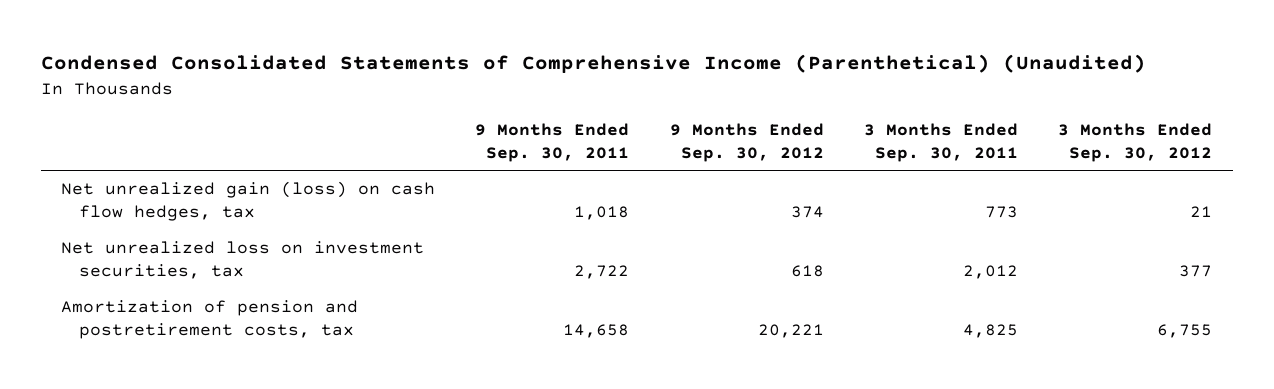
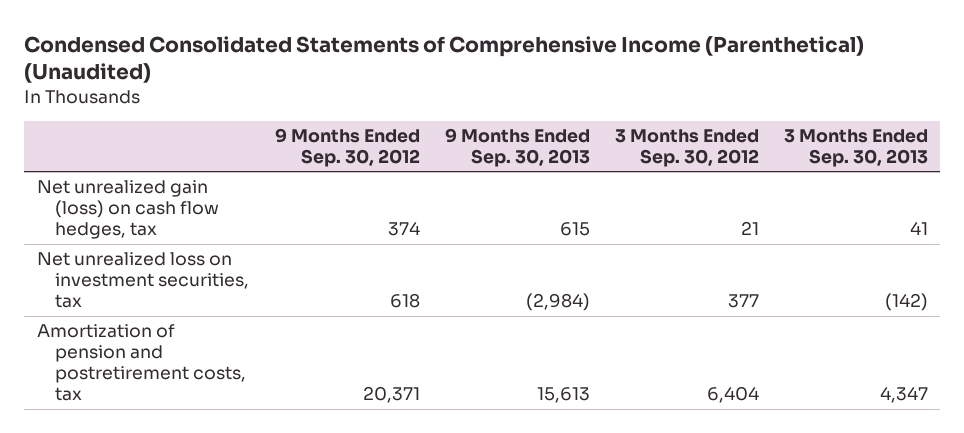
- | 9 Months Ended Sep. 30, 2011 | 9 Months Ended Sep. 30, 2012 | 3 Months Ended Sep. 30, 2011 | 3 Months Ended Sep. 30, 2012
+ | 9 Months Ended Sep. 30, 2012 | 9 Months Ended Sep. 30, 2013 | 3 Months Ended Sep. 30, 2012 | 3 Months Ended Sep. 30, 2013
- Amortization of pension and postretirement costs, tax | 14,658 | 20,221 | 4,825 | 6,755
+ Amortization of pension and postretirement costs, tax | 20,371 | 15,613 | 6,404 | 4,347

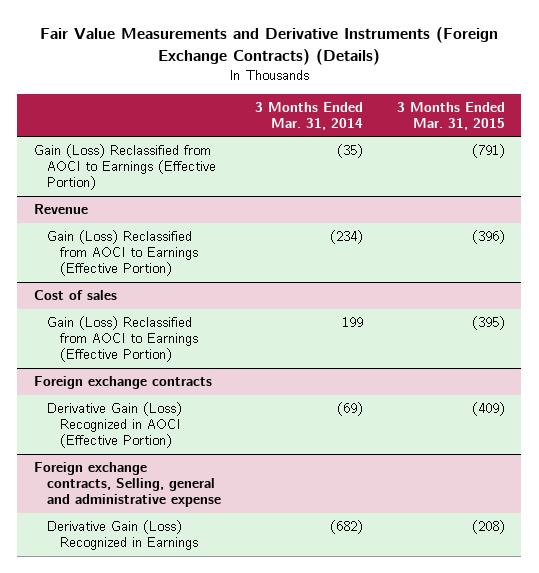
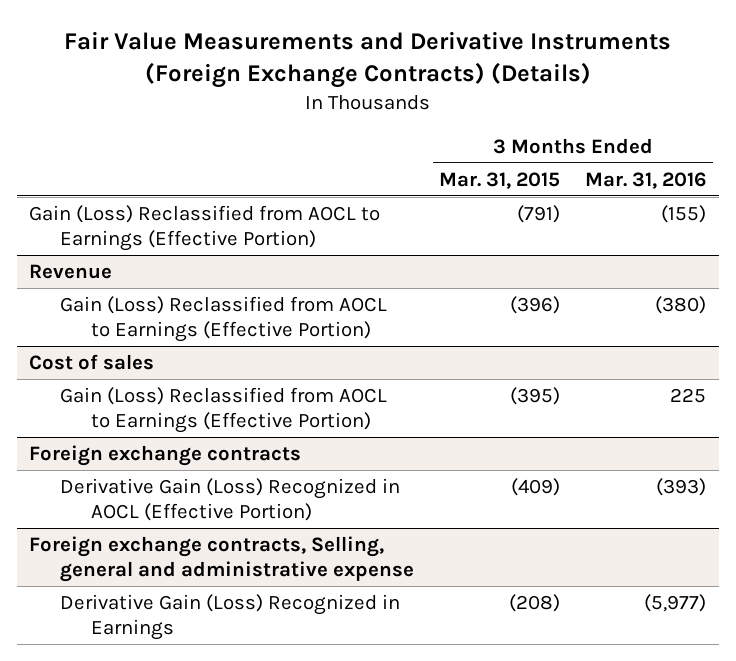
- | 3 Months Ended Mar. 31, 2014 | 3 Months Ended Mar. 31, 2015
+ | 3 Months Ended Mar. 31, 2015 | 3 Months Ended Mar. 31, 2016
- Gain (Loss) Reclassified from AOCI to Earnings (Effective Portion) | (35) | (791)
+ Gain (Loss) Reclassified from AOCL to Earnings (Effective Portion) | (791) | (155)
@ Revenue
- Gain (Loss) Reclassified from AOCI to Earnings (Effective Portion) | (234) | (396)
+ Gain (Loss) Reclassified from AOCL to Earnings (Effective Portion) | (396) | (380)
@ Cost of sales
- Gain (Loss) Reclassified from AOCI to Earnings (Effective Portion) | 199 | (395)
+ Gain (Loss) Reclassified from AOCL to Earnings (Effective Portion) | (395) | 225
@ Foreign exchange contracts
- Derivative Gain (Loss) Recognized in AOCI (Effective Portion) | (69) | (409)
+ Derivative Gain (Loss) Recognized in AOCL (Effective Portion) | (409) | (393)

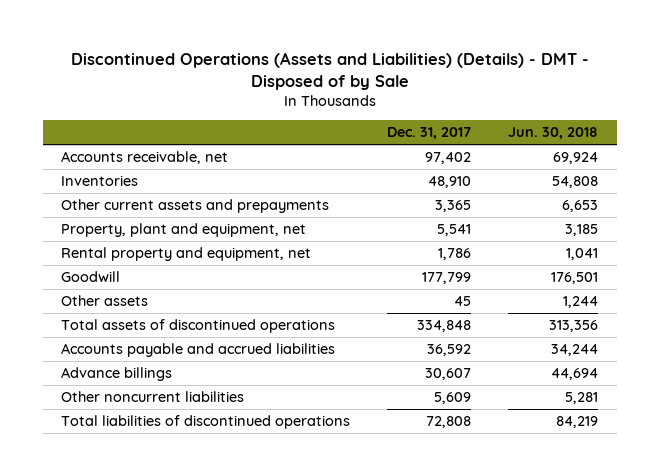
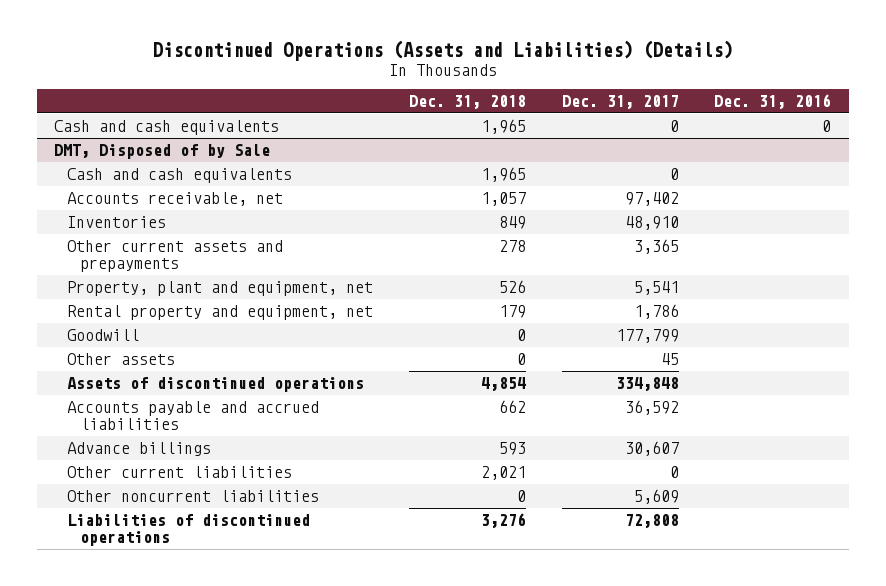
- Discontinued Operations (Assets and Liabilities) (Details) - DMT - Disposed of by Sale
+ Discontinued Operations (Assets and Liabilities) (Details)
- | Dec. 31, 2017 | Jun. 30, 2018
+ | Dec. 31, 2018 | Dec. 31, 2017 | Dec. 31, 2016
+ Cash and cash equivalents | 1,965 | 0 | 0
+ DMT, Disposed of by Sale
+ Cash and cash equivalents | 1,965 | 0 |
- Total assets of discontinued operations | 334,848 | 313,356
+ Assets of discontinued operations | 4,854 | 334,848 |
+ Other current liabilities | 2,021 | 0 |
- Total liabilities of discontinued operations | 72,808 | 84,219
+ Liabilities of discontinued operations | 3,276 | 72,808 |

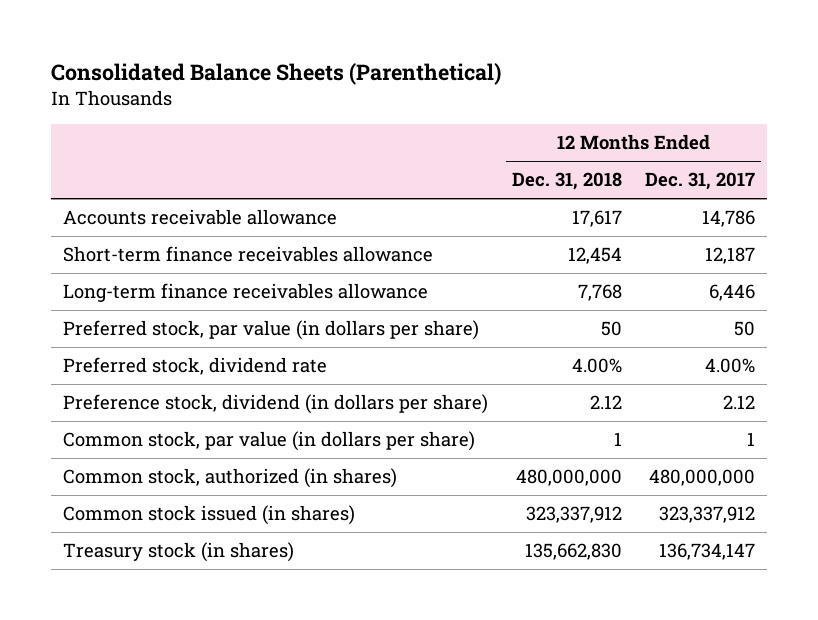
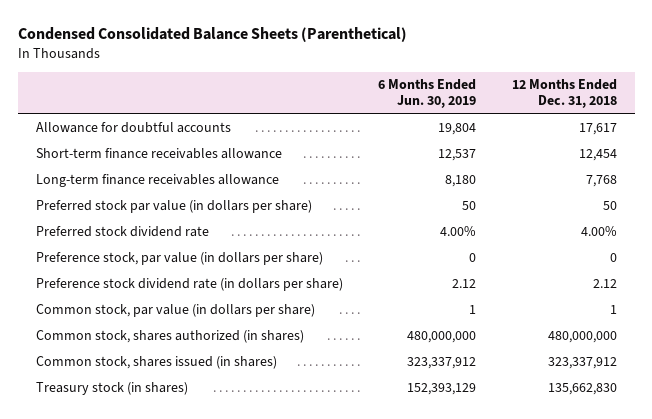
- Consolidated Balance Sheets (Parenthetical)
+ Condensed Consolidated Balance Sheets (Parenthetical)
- | 12 Months Ended Dec. 31, 2018 | 12 Months Ended Dec. 31, 2017
+ | 6 Months Ended Jun. 30, 2019 | 12 Months Ended Dec. 31, 2018
- Accounts receivable allowance | 17,617 | 14,786
+ Allowance for doubtful accounts | 19,804 | 17,617
- Preferred stock, par value (in dollars per share) | 50 | 50
- Preferred stock, dividend rate | 4.00% | 4.00%
- Preference stock, dividend (in dollars per share) | 2.12 | 2.12
+ Preferred stock par value (in dollars per share) | 50 | 50
+ Preferred stock dividend rate | 4.00% | 4.00%
+ Preference stock, par value (in dollars per share) | 0 | 0
+ Preference stock dividend rate (in dollars per share) | 2.12 | 2.12
- Common stock, authorized (in shares) | 480,000,000 | 480,000,000
- Common stock issued (in shares) | 323,337,912 | 323,337,912
+ Common stock, shares authorized (in shares) | 480,000,000 | 480,000,000
+ Common stock, shares issued (in shares) | 323,337,912 | 323,337,912

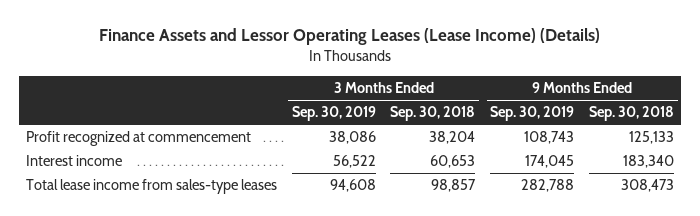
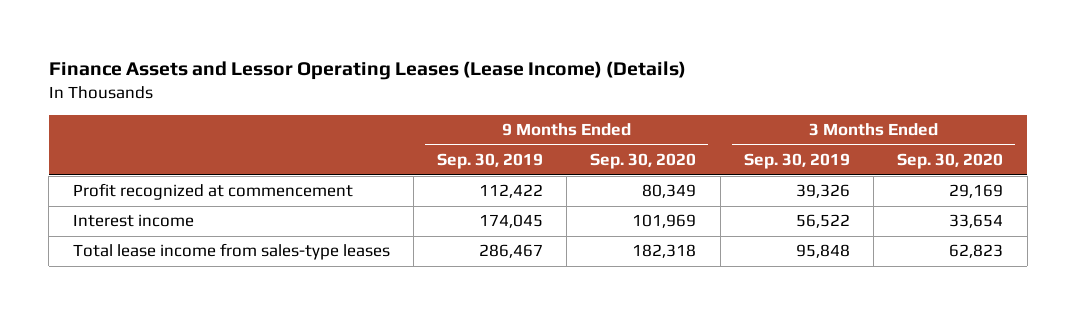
- | 3 Months Ended Sep. 30, 2019 | 3 Months Ended Sep. 30, 2018 | 9 Months Ended Sep. 30, 2019 | 9 Months Ended Sep. 30, 2018
+ | 9 Months Ended Sep. 30, 2019 | 9 Months Ended Sep. 30, 2020 | 3 Months Ended Sep. 30, 2019 | 3 Months Ended Sep. 30, 2020
- Profit recognized at commencement | 38,086 | 38,204 | 108,743 | 125,133
+ Profit recognized at commencement | 112,422 | 80,349 | 39,326 | 29,169
- Total lease income from sales-type leases | 94,608 | 98,857 | 282,788 | 308,473
+ Total lease income from sales-type leases | 286,467 | 182,318 | 95,848 | 62,823

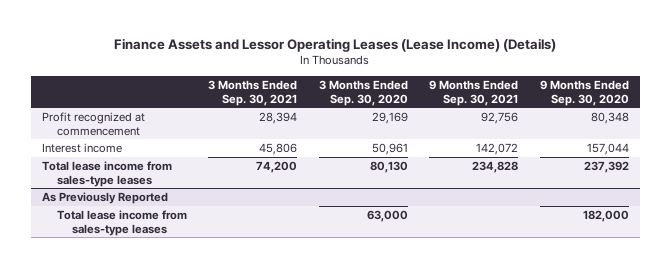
- | 9 Months Ended Sep. 30, 2019 | 9 Months Ended Sep. 30, 2020 | 3 Months Ended Sep. 30, 2019 | 3 Months Ended Sep. 30, 2020
+ | 3 Months Ended Sep. 30, 2021 | 3 Months Ended Sep. 30, 2020 | 9 Months Ended Sep. 30, 2021 | 9 Months Ended Sep. 30, 2020
- Profit recognized at commencement | 112,422 | 80,349 | 39,326 | 29,169
- Interest income | 174,045 | 101,969 | 56,522 | 33,654
- Total lease income from sales-type leases | 286,467 | 182,318 | 95,848 | 62,823
+ Profit recognized at commencement | 28,394 | 29,169 | 92,756 | 80,348
+ Interest income | 45,806 | 50,961 | 142,072 | 157,044
+ Total lease income from sales-type leases | 74,200 | 80,130 | 234,828 | 237,392
+ As Previously Reported
+ Total lease income from sales-type leases | | 63,000 | | 182,000

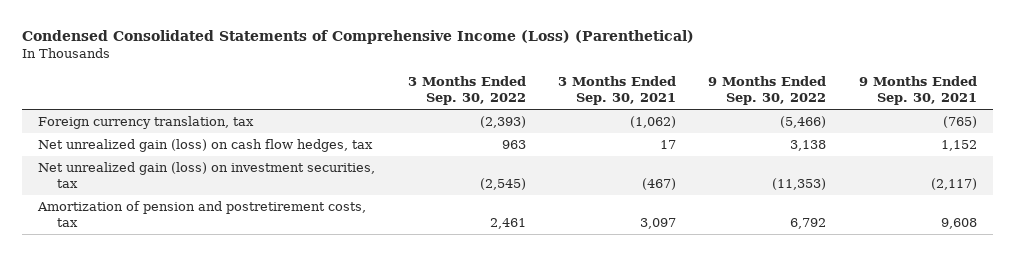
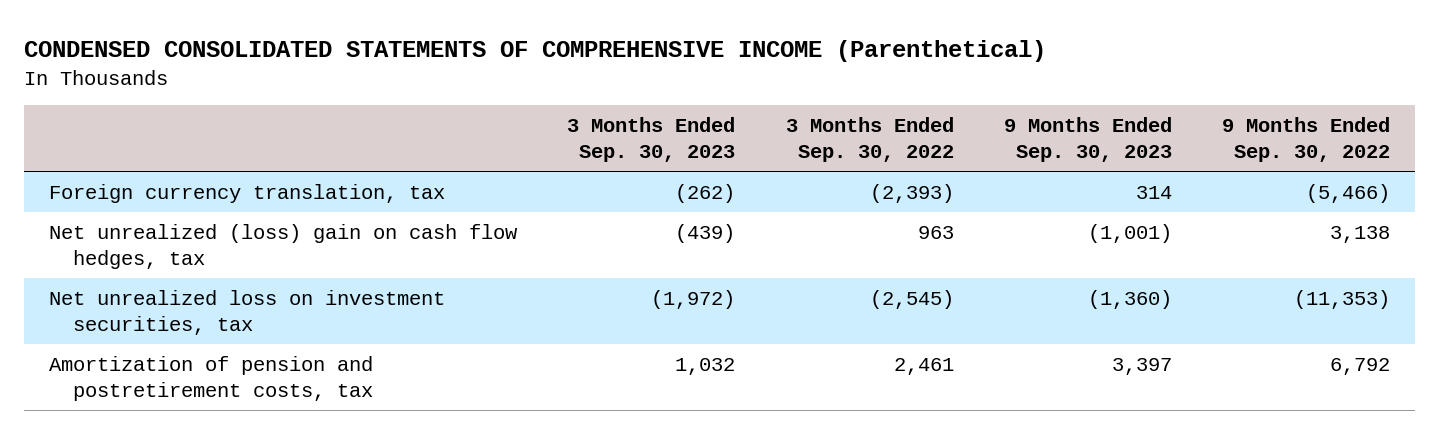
- Condensed Consolidated Statements of Comprehensive Income (Loss) (Parenthetical)
+ CONDENSED CONSOLIDATED STATEMENTS OF COMPREHENSIVE INCOME (Parenthetical)
- | 3 Months Ended Sep. 30, 2022 | 3 Months Ended Sep. 30, 2021 | 9 Months Ended Sep. 30, 2022 | 9 Months Ended Sep. 30, 2021
+ | 3 Months Ended Sep. 30, 2023 | 3 Months Ended Sep. 30, 2022 | 9 Months Ended Sep. 30, 2023 | 9 Months Ended Sep. 30, 2022
- Net unrealized gain (loss) on cash flow hedges, tax | 963 | 17 | 3,138 | 1,152
- Net unrealized gain (loss) on investment securities, tax | (2,545) | (467) | (11,353) | (2,117)
+ Net unrealized (loss) gain on cash flow hedges, tax | (439) | 963 | (1,001) | 3,138
+ Net unrealized loss on investment securities, tax | (1,972) | (2,545) | (1,360) | (11,353)

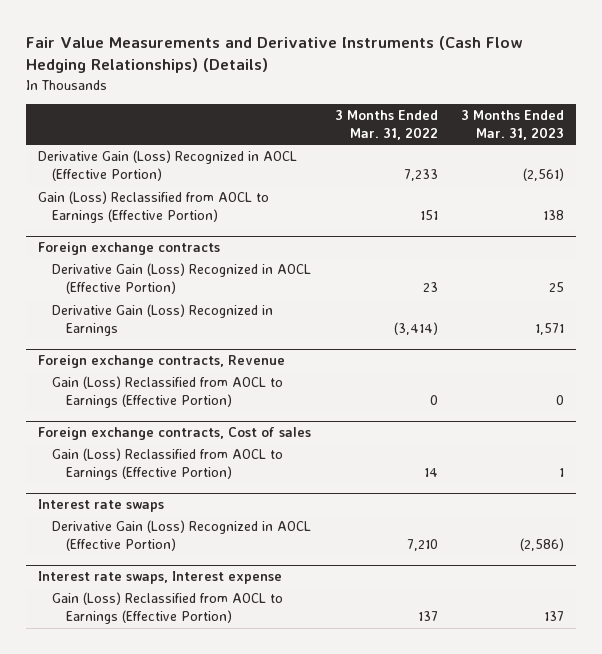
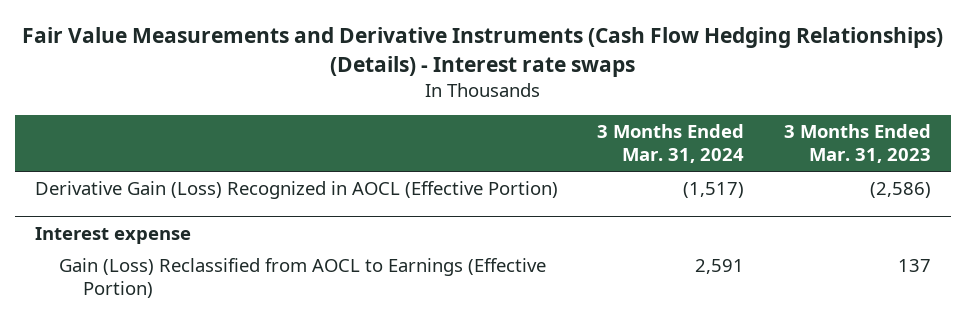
- Fair Value Measurements and Derivative Instruments (Cash Flow Hedging Relationships) (Details)
+ Fair Value Measurements and Derivative Instruments (Cash Flow Hedging Relationships) (Details) - Interest rate swaps
- | 3 Months Ended Mar. 31, 2022 | 3 Months Ended Mar. 31, 2023
+ | 3 Months Ended Mar. 31, 2024 | 3 Months Ended Mar. 31, 2023
- Derivative Gain (Loss) Recognized in AOCL (Effective Portion) | 7,233 | (2,561)
- Gain (Loss) Reclassified from AOCL to Earnings (Effective Portion) | 151 | 138
- Foreign exchange contracts
- Derivative Gain (Loss) Recognized in AOCL (Effective Portion) | 23 | 25
- Derivative Gain (Loss) Recognized in Earnings | (3,414) | 1,571
- Foreign exchange contracts, Revenue
- Gain (Loss) Reclassified from AOCL to Earnings (Effective Portion) | 0 | 0
- Foreign exchange contracts, Cost of sales
- Gain (Loss) Reclassified from AOCL to Earnings (Effective Portion) | 14 | 1
- Interest rate swaps
- Interest rate swaps, Interest expense
+ Interest expense

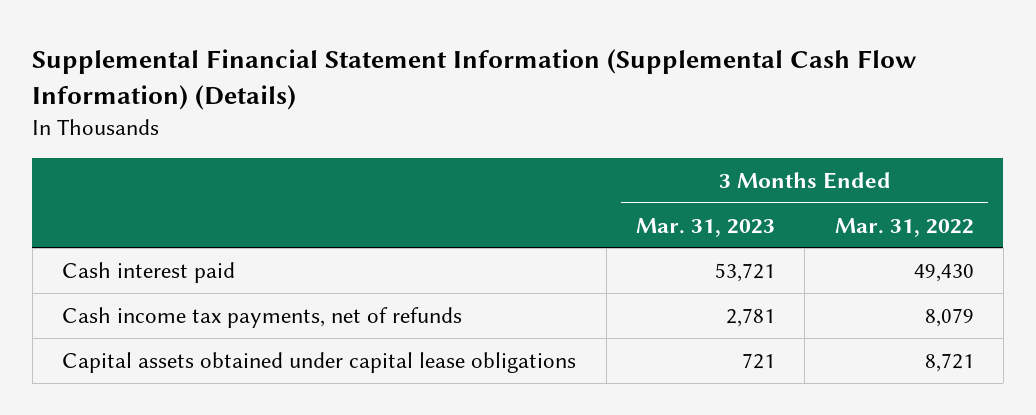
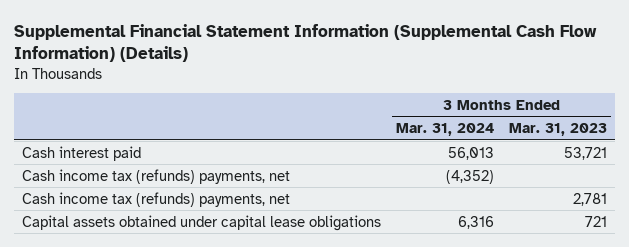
- | 3 Months Ended Mar. 31, 2023 | 3 Months Ended Mar. 31, 2022
+ | 3 Months Ended Mar. 31, 2024 | 3 Months Ended Mar. 31, 2023
- Cash income tax payments, net of refunds | 2,781 | 8,079
+ Cash income tax (refunds) payments, net | (4,352) |
+ Cash income tax (refunds) payments, net | | 2,781

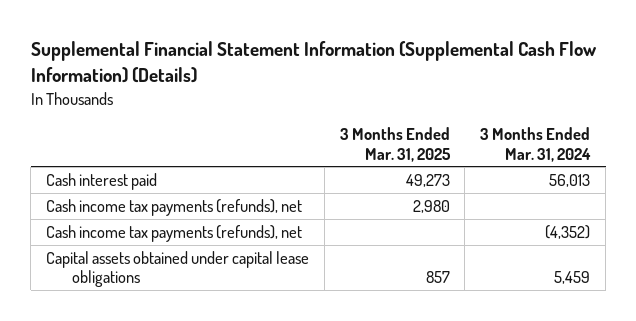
- | 3 Months Ended Mar. 31, 2024 | 3 Months Ended Mar. 31, 2023
+ | 3 Months Ended Mar. 31, 2025 | 3 Months Ended Mar. 31, 2024
- Cash income tax (refunds) payments, net | (4,352) |
- Cash income tax (refunds) payments, net | | 2,781
- Capital assets obtained under capital lease obligations | 6,316 | 721
+ Cash income tax payments (refunds), net | 2,980 |
+ Cash income tax payments (refunds), net | | (4,352)
+ Capital assets obtained under capital lease obligations | 857 | 5,459

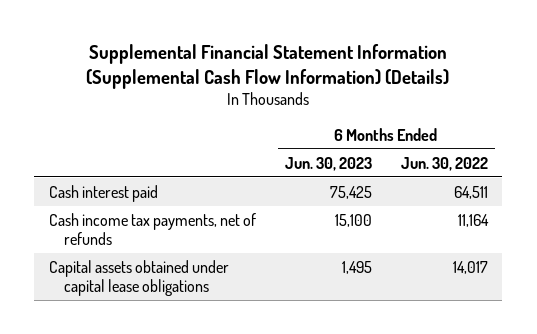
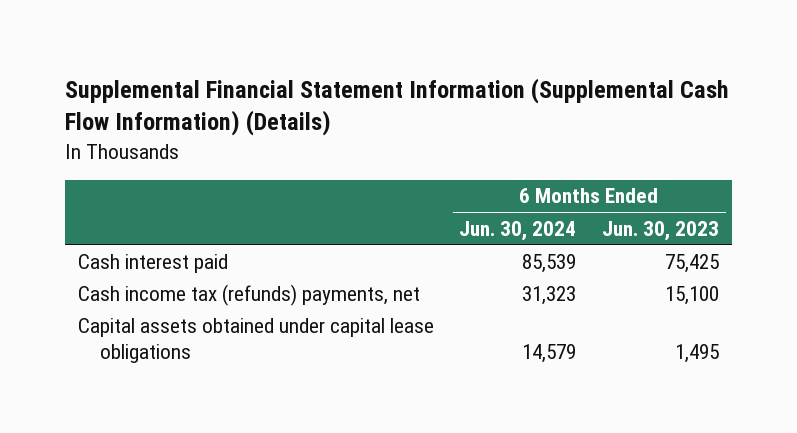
- | 6 Months Ended Jun. 30, 2023 | 6 Months Ended Jun. 30, 2022
+ | 6 Months Ended Jun. 30, 2024 | 6 Months Ended Jun. 30, 2023
- Cash income tax payments, net of refunds | 15,100 | 11,164
+ Cash income tax (refunds) payments, net | 31,323 | 15,100

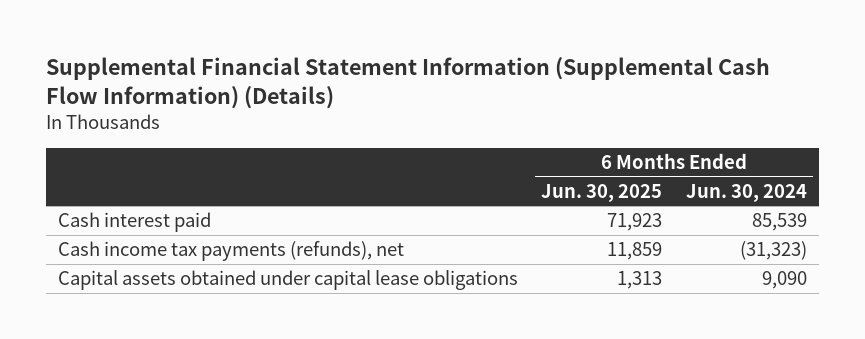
- | 6 Months Ended Jun. 30, 2024 | 6 Months Ended Jun. 30, 2023
+ | 6 Months Ended Jun. 30, 2025 | 6 Months Ended Jun. 30, 2024
- Cash income tax (refunds) payments, net | 31,323 | 15,100
- Capital assets obtained under capital lease obligations | 14,579 | 1,495
+ Cash income tax payments (refunds), net | 11,859 | (31,323)
+ Capital assets obtained under capital lease obligations | 1,313 | 9,090

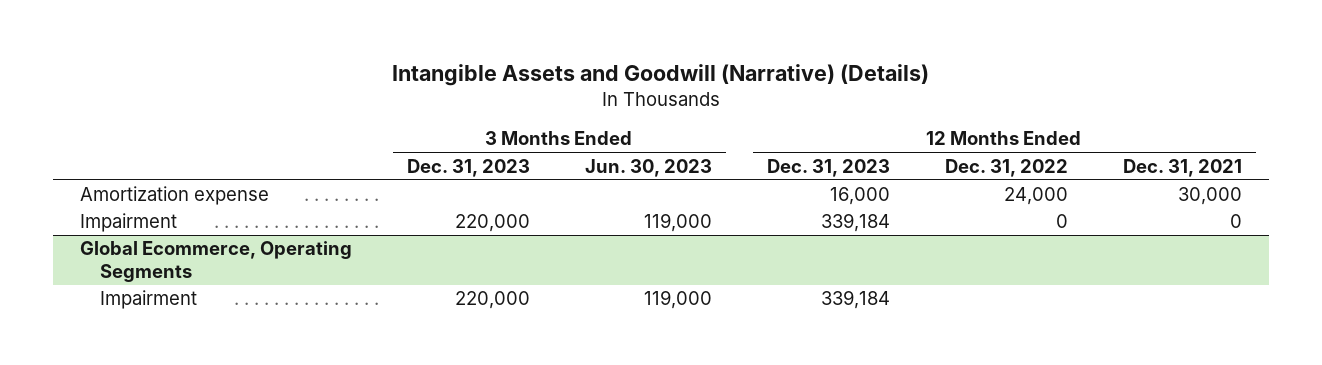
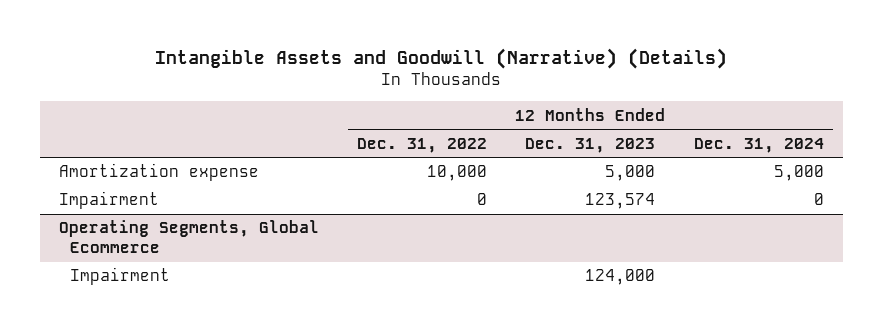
- | 3 Months Ended Dec. 31, 2023 | 3 Months Ended Jun. 30, 2023 | 12 Months Ended Dec. 31, 2023 | 12 Months Ended Dec. 31, 2022 | 12 Months Ended Dec. 31, 2021
+ | 12 Months Ended Dec. 31, 2022 | 12 Months Ended Dec. 31, 2023 | 12 Months Ended Dec. 31, 2024
- Amortization expense | | | 16,000 | 24,000 | 30,000
- Impairment | 220,000 | 119,000 | 339,184 | 0 | 0
- Global Ecommerce, Operating Segments
- Impairment | 220,000 | 119,000 | 339,184 | |
+ Amortization expense | 10,000 | 5,000 | 5,000
+ Impairment | 0 | 123,574 | 0
+ Operating Segments, Global Ecommerce
+ Impairment | | 124,000 |

